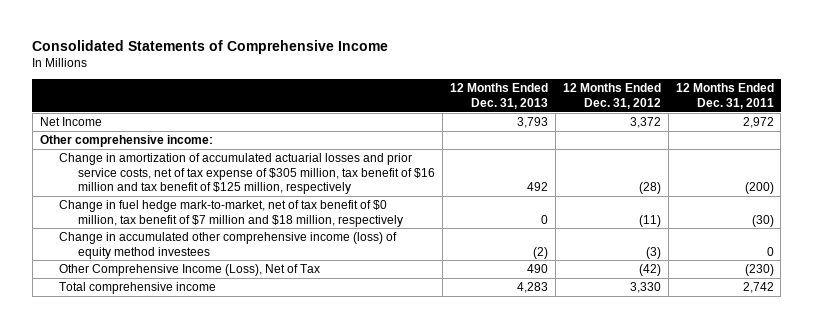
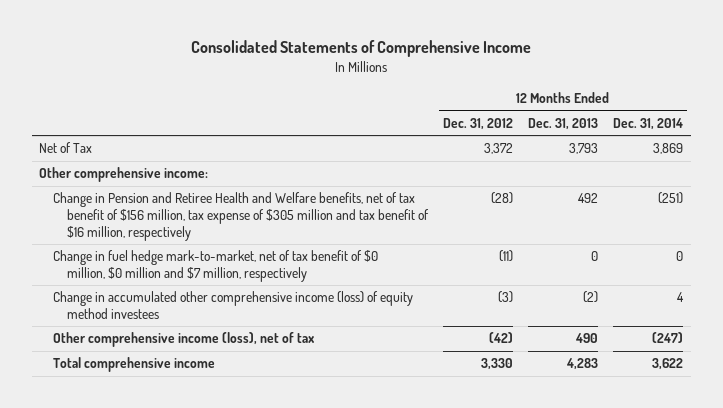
- | 12 Months Ended Dec. 31, 2013 | 12 Months Ended Dec. 31, 2012 | 12 Months Ended Dec. 31, 2011
+ | 12 Months Ended Dec. 31, 2012 | 12 Months Ended Dec. 31, 2013 | 12 Months Ended Dec. 31, 2014
- Net Income | 3,793 | 3,372 | 2,972
+ Net of Tax | 3,372 | 3,793 | 3,869
- Change in amortization of accumulated actuarial losses and prior service costs, net of tax expense of $305 million, tax benefit of $16 million and tax benefit of $125 million, respectively | 492 | (28) | (200)
- Change in fuel hedge mark-to-market, net of tax benefit of $0 million, tax benefit of $7 million and $18 million, respectively | 0 | (11) | (30)
+ Change in Pension and Retiree Health and Welfare benefits, net of tax benefit of $156 million, tax expense of $305 million and tax benefit of $16 million, respectively | (28) | 492 | (251)
+ Change in fuel hedge mark-to-market, net of tax benefit of $0 million, $0 million and $7 million, respectively | (11) | 0 | 0
- Other Comprehensive Income (Loss), Net of Tax | 490 | (42) | (230)
+ Other comprehensive income (loss), net of tax | (42) | 490 | (247)

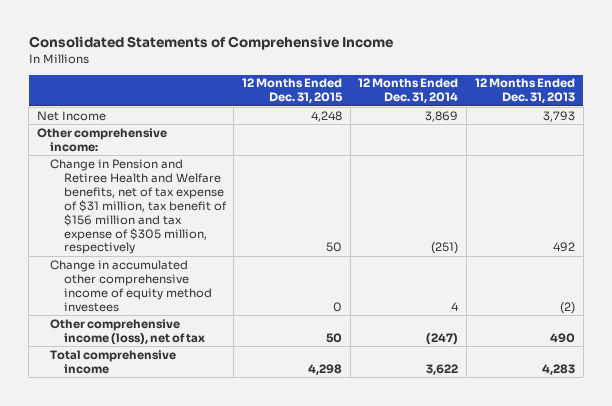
- | 12 Months Ended Dec. 31, 2012 | 12 Months Ended Dec. 31, 2013 | 12 Months Ended Dec. 31, 2014
+ | 12 Months Ended Dec. 31, 2015 | 12 Months Ended Dec. 31, 2014 | 12 Months Ended Dec. 31, 2013
- Net of Tax | 3,372 | 3,793 | 3,869
+ Net Income | 4,248 | 3,869 | 3,793
- Change in Pension and Retiree Health and Welfare benefits, net of tax benefit of $156 million, tax expense of $305 million and tax benefit of $16 million, respectively | (28) | 492 | (251)
- Change in fuel hedge mark-to-market, net of tax benefit of $0 million, $0 million and $7 million, respectively | (11) | 0 | 0
- Change in accumulated other comprehensive income (loss) of equity method investees | (3) | (2) | 4
+ Change in Pension and Retiree Health and Welfare benefits, net of tax expense of $31 million, tax benefit of $156 million and tax expense of $305 million, respectively | 50 | (251) | 492
+ Change in accumulated other comprehensive income of equity method investees | 0 | 4 | (2)

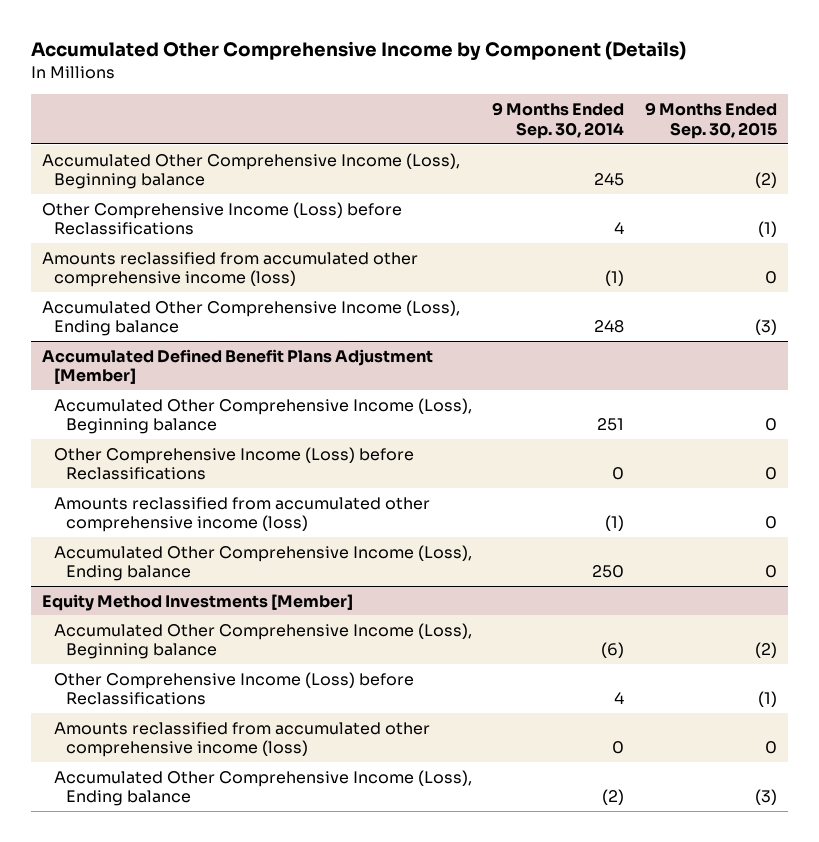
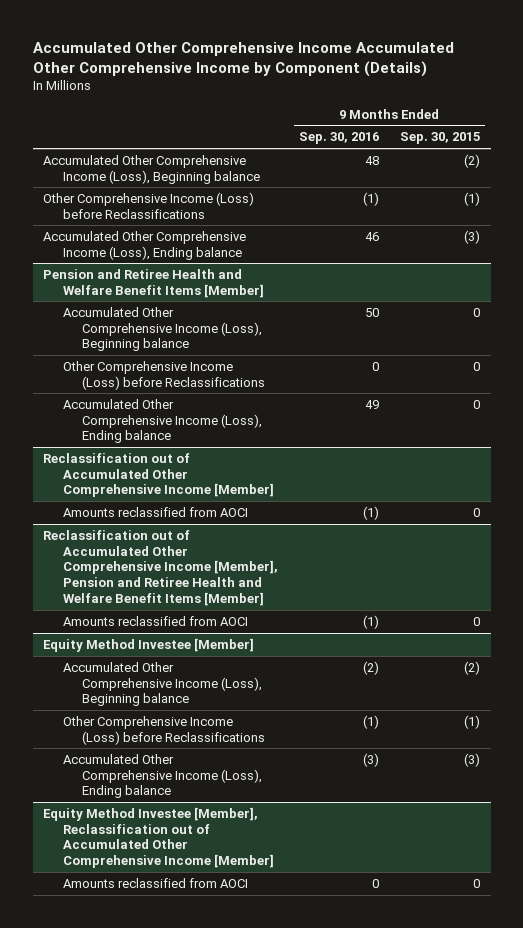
- Accumulated Other Comprehensive Income by Component (Details)
+ Accumulated Other Comprehensive Income Accumulated Other Comprehensive Income by Component (Details)
- | 9 Months Ended Sep. 30, 2014 | 9 Months Ended Sep. 30, 2015
+ | 9 Months Ended Sep. 30, 2016 | 9 Months Ended Sep. 30, 2015
- Amounts reclassified from accumulated other comprehensive income (loss) | (1) | 0
- Accumulated Defined Benefit Plans Adjustment [Member]
+ Pension and Retiree Health and Welfare Benefit Items [Member]
- Amounts reclassified from accumulated other comprehensive income (loss) | (1) | 0
- Equity Method Investments [Member]
+ Reclassification out of Accumulated Other Comprehensive Income [Member]
+ Amounts reclassified from AOCI | (1) | 0
+ Reclassification out of Accumulated Other Comprehensive Income [Member], Pension and Retiree Health and Welfare Benefit Items [Member]
+ Amounts reclassified from AOCI | (1) | 0
+ Equity Method Investee [Member]
- Amounts reclassified from accumulated other comprehensive income (loss) | 0 | 0
+ Equity Method Investee [Member], Reclassification out of Accumulated Other Comprehensive Income [Member]
+ Amounts reclassified from AOCI | 0 | 0

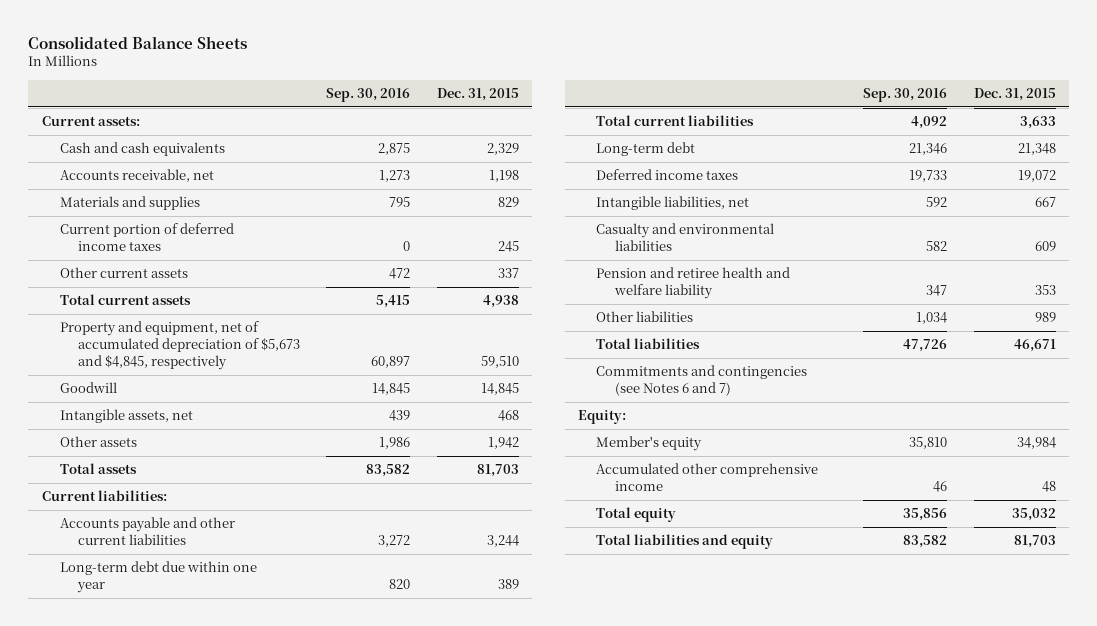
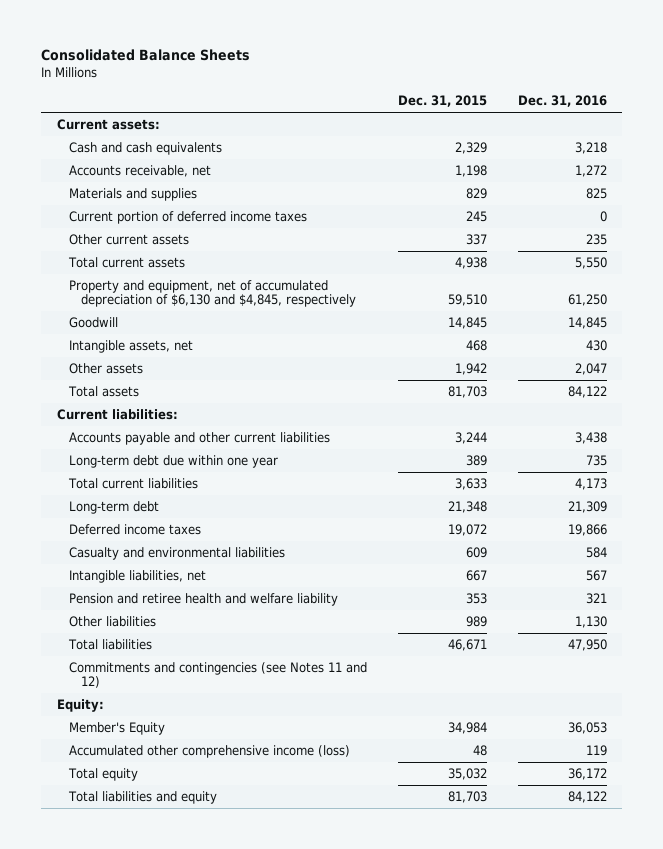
- | Sep. 30, 2016 | Dec. 31, 2015
+ | Dec. 31, 2015 | Dec. 31, 2016
- Property and equipment, net of accumulated depreciation of $5,673 and $4,845, respectively | 60,897 | 59,510
+ Property and equipment, net of accumulated depreciation of $6,130 and $4,845, respectively | 59,510 | 61,250
moved down: Intangible liabilities, net | 667 | 567
- Commitments and contingencies (see Notes 6 and 7)
+ Commitments and contingencies (see Notes 11 and 12)
- Member's equity | 35,810 | 34,984
- Accumulated other comprehensive income | 46 | 48
+ Member's Equity | 34,984 | 36,053
+ Accumulated other comprehensive income (loss) | 48 | 119

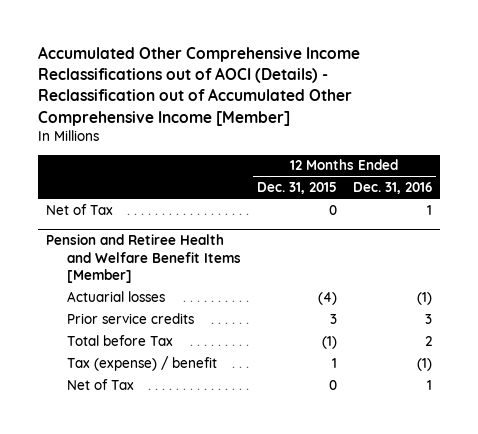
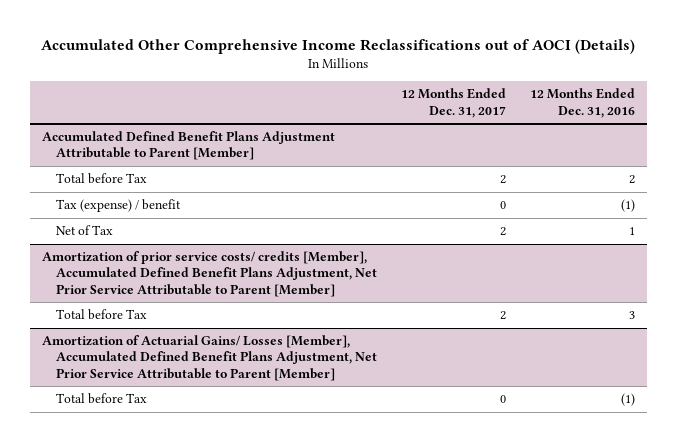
- Accumulated Other Comprehensive Income Reclassifications out of AOCI (Details) - Reclassification out of Accumulated Other Comprehensive Income [Member]
+ Accumulated Other Comprehensive Income Reclassifications out of AOCI (Details)
- | 12 Months Ended Dec. 31, 2015 | 12 Months Ended Dec. 31, 2016
+ | 12 Months Ended Dec. 31, 2017 | 12 Months Ended Dec. 31, 2016
- Net of Tax | 0 | 1
- Pension and Retiree Health and Welfare Benefit Items [Member]
- Actuarial losses | (4) | (1)
- Prior service credits | 3 | 3
+ Accumulated Defined Benefit Plans Adjustment Attributable to Parent [Member]
+ Amortization of prior service costs/ credits [Member], Accumulated Defined Benefit Plans Adjustment, Net Prior Service Attributable to Parent [Member]
+ Total before Tax | 2 | 3
+ Amortization of Actuarial Gains/ Losses [Member], Accumulated Defined Benefit Plans Adjustment, Net Prior Service Attributable to Parent [Member]
+ Total before Tax | 0 | (1)

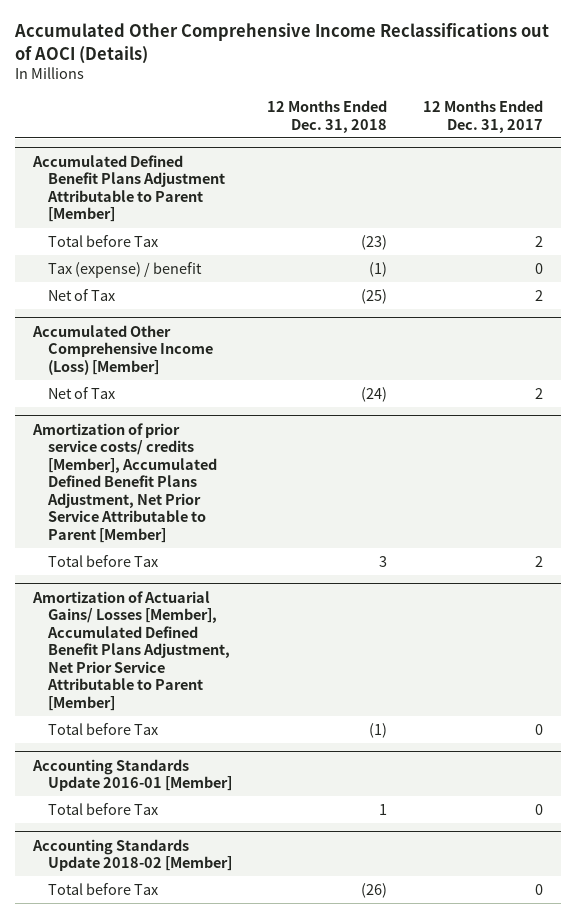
- | 12 Months Ended Dec. 31, 2017 | 12 Months Ended Dec. 31, 2016
+ | 12 Months Ended Dec. 31, 2018 | 12 Months Ended Dec. 31, 2017
+ Accumulated Other Comprehensive Income (Loss) [Member]
+ Net of Tax | (24) | 2
+ Accounting Standards Update 2016-01 [Member]
+ Total before Tax | 1 | 0
+ Accounting Standards Update 2018-02 [Member]
+ Total before Tax | (26) | 0

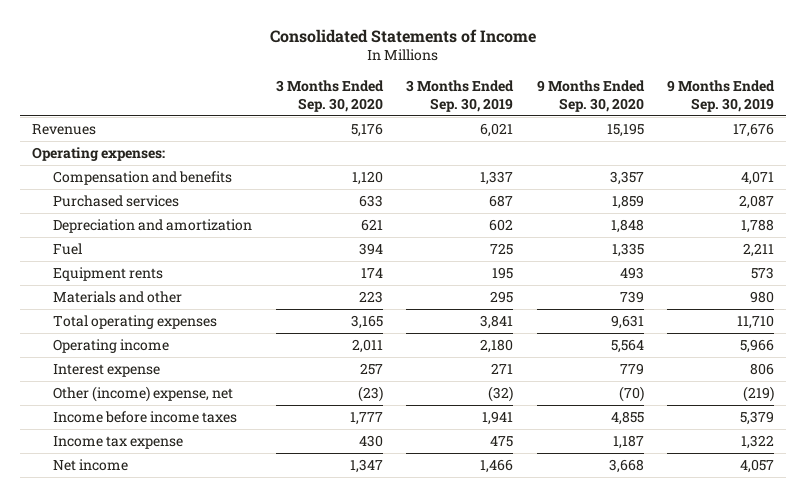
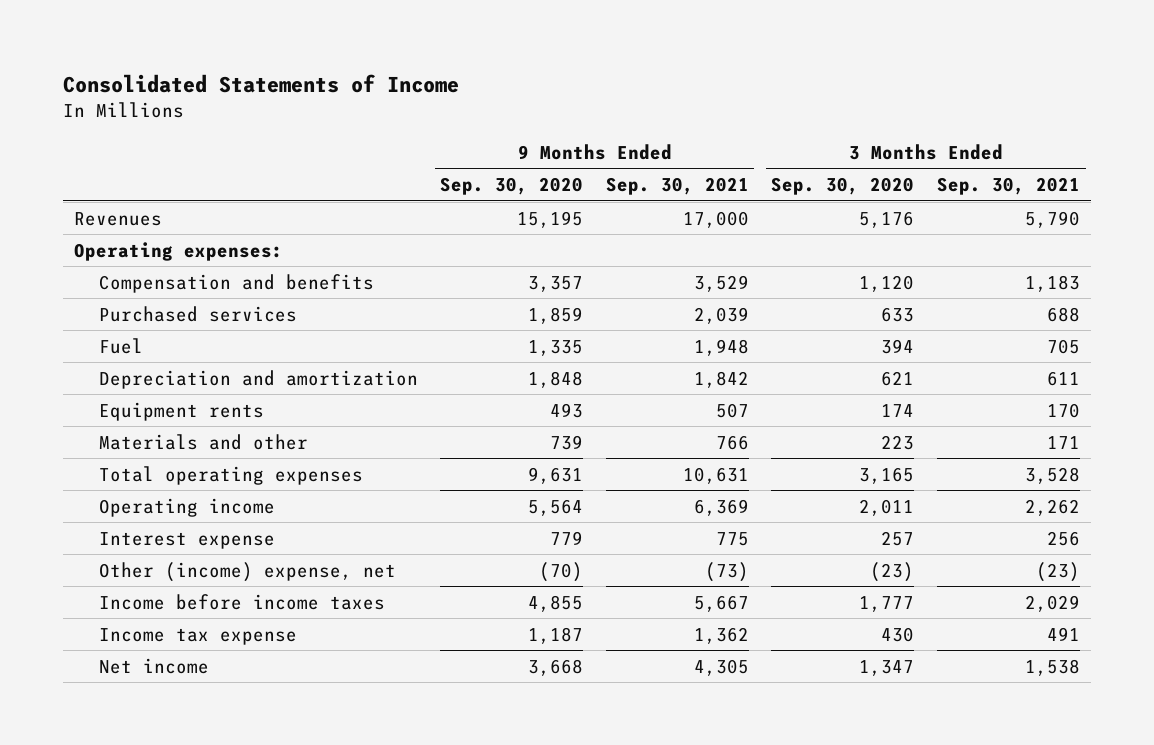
- | 3 Months Ended Sep. 30, 2020 | 3 Months Ended Sep. 30, 2019 | 9 Months Ended Sep. 30, 2020 | 9 Months Ended Sep. 30, 2019
+ | 9 Months Ended Sep. 30, 2020 | 9 Months Ended Sep. 30, 2021 | 3 Months Ended Sep. 30, 2020 | 3 Months Ended Sep. 30, 2021
moved down: Depreciation and amortization | 1,848 | 1,842 | 621 | 611

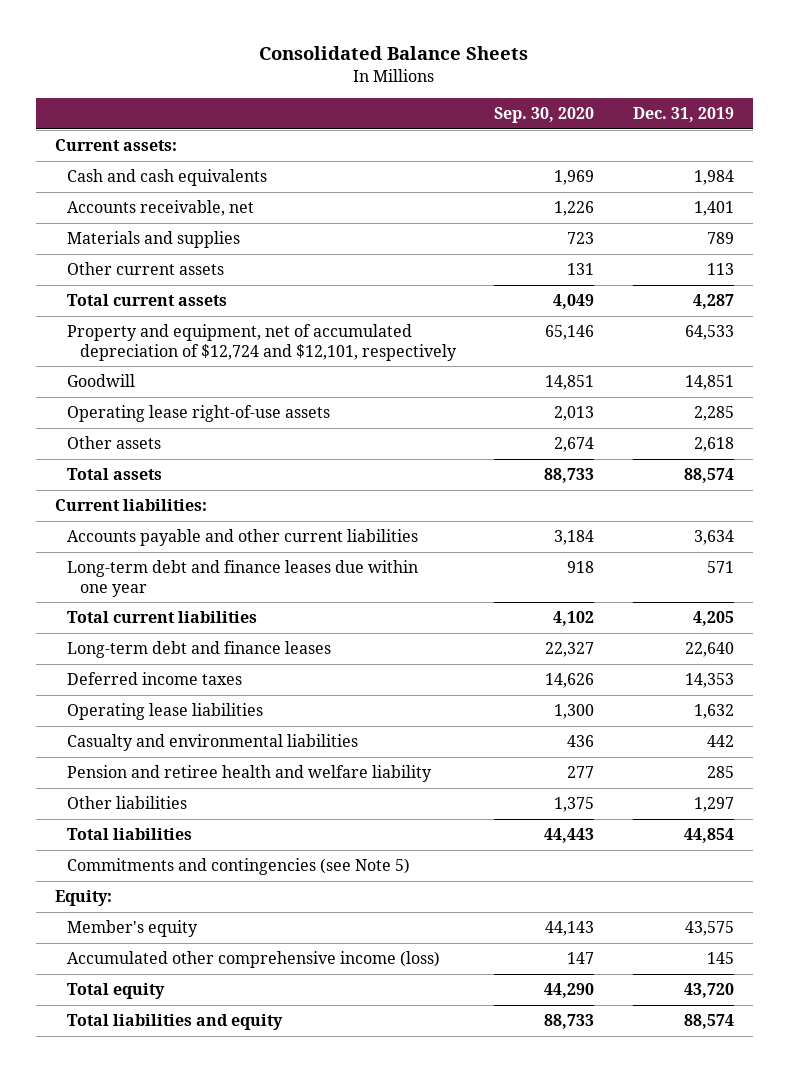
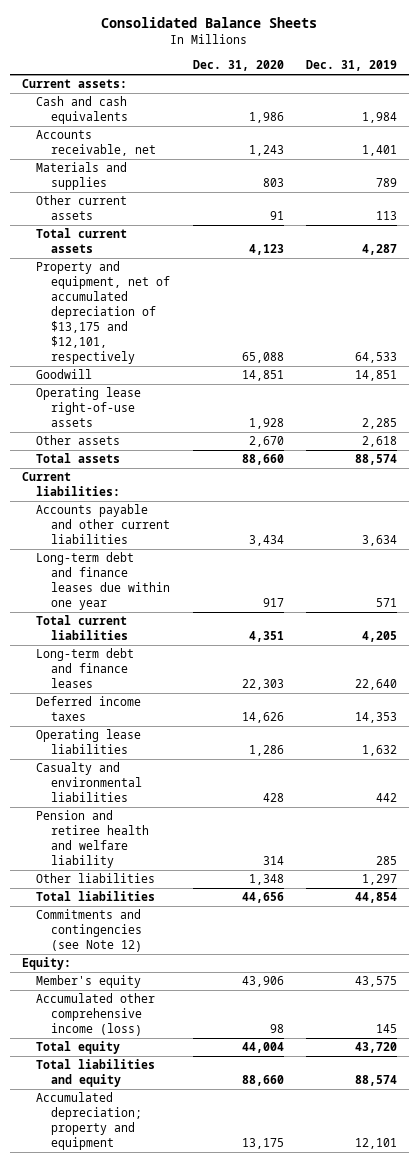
- | Sep. 30, 2020 | Dec. 31, 2019
+ | Dec. 31, 2020 | Dec. 31, 2019
- Property and equipment, net of accumulated depreciation of $12,724 and $12,101, respectively | 65,146 | 64,533
+ Property and equipment, net of accumulated depreciation of $13,175 and $12,101, respectively | 65,088 | 64,533
- Commitments and contingencies (see Note 5)
+ Commitments and contingencies (see Note 12)
+ Accumulated depreciation; property and equipment | 13,175 | 12,101

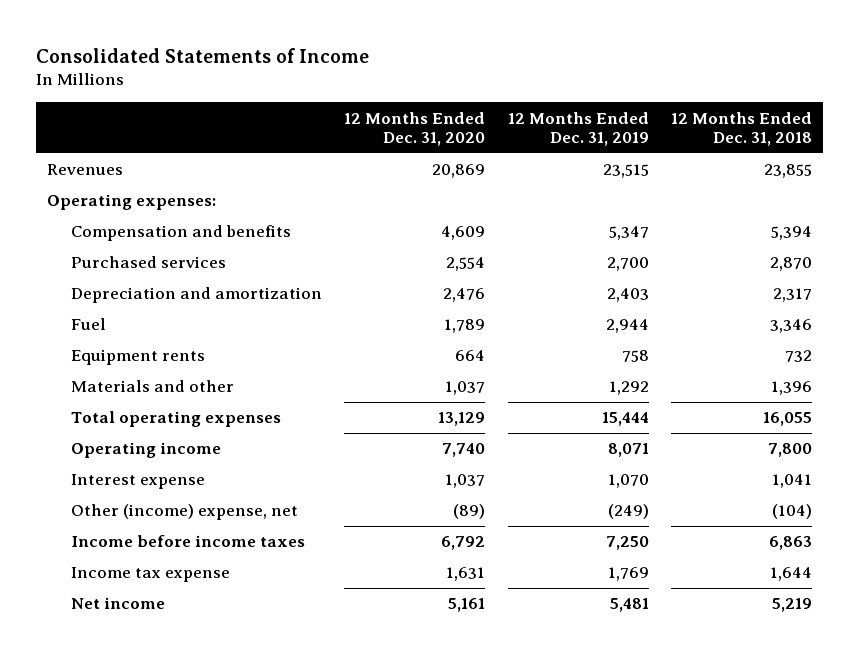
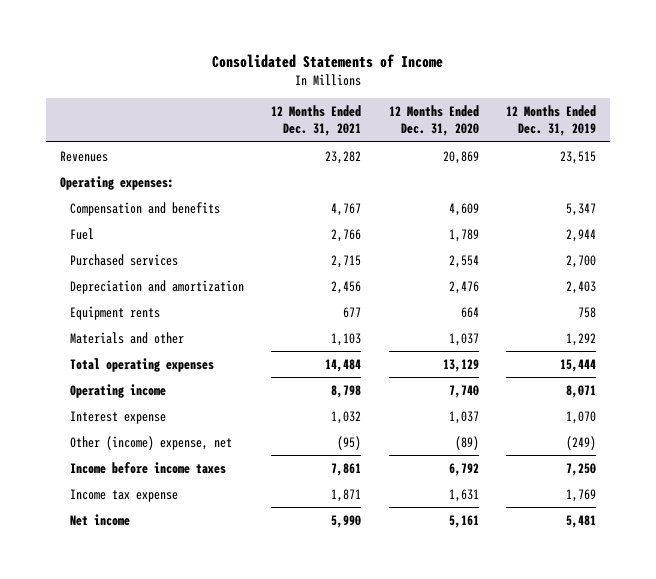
- | 12 Months Ended Dec. 31, 2020 | 12 Months Ended Dec. 31, 2019 | 12 Months Ended Dec. 31, 2018
+ | 12 Months Ended Dec. 31, 2021 | 12 Months Ended Dec. 31, 2020 | 12 Months Ended Dec. 31, 2019
moved up: Fuel | 2,766 | 1,789 | 2,944

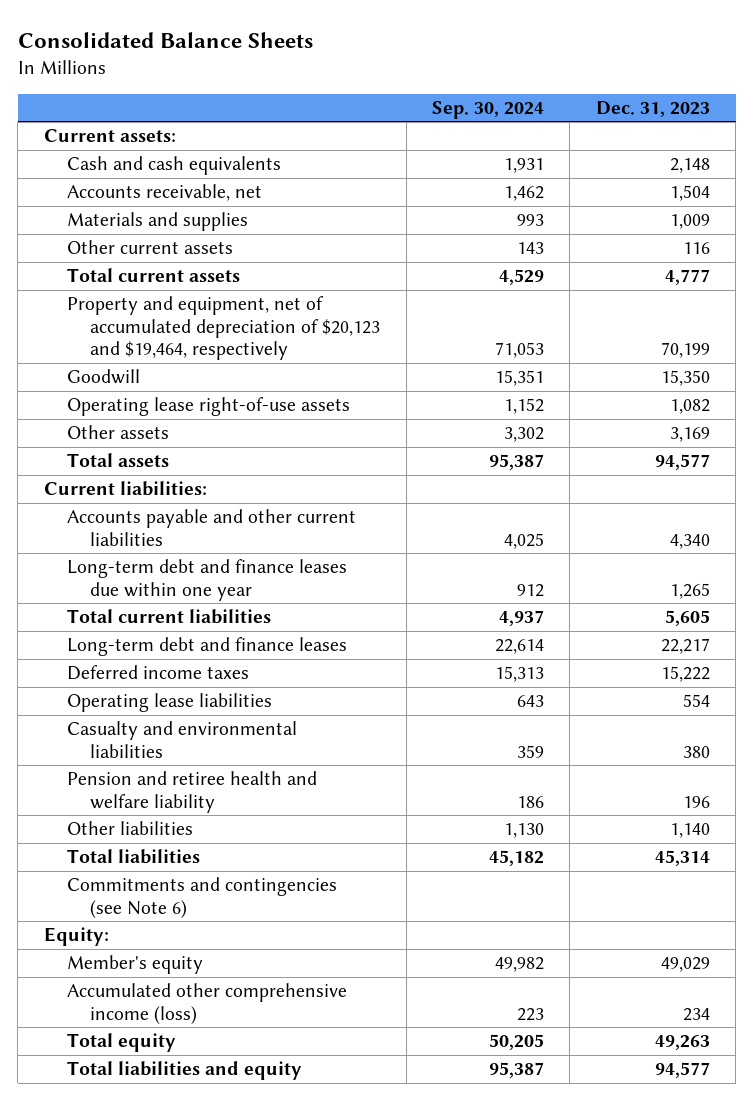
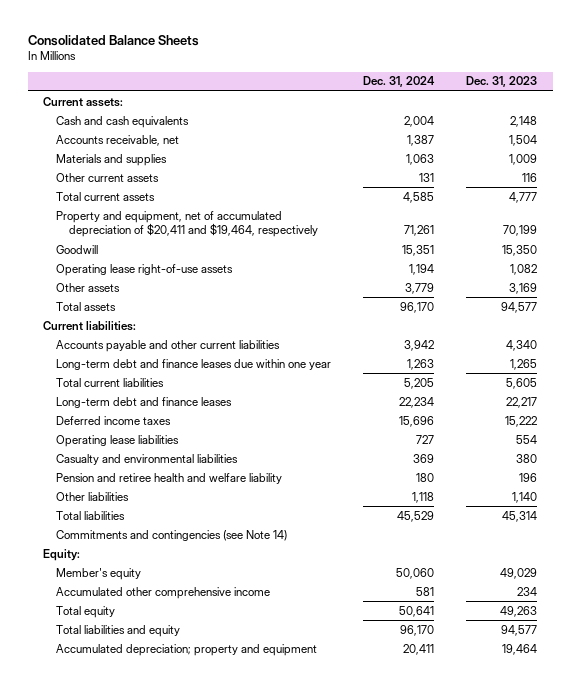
- | Sep. 30, 2024 | Dec. 31, 2023
+ | Dec. 31, 2024 | Dec. 31, 2023
- Property and equipment, net of accumulated depreciation of $20,123 and $19,464, respectively | 71,053 | 70,199
+ Property and equipment, net of accumulated depreciation of $20,411 and $19,464, respectively | 71,261 | 70,199
- Commitments and contingencies (see Note 6)
+ Commitments and contingencies (see Note 14)
- Accumulated other comprehensive income (loss) | 223 | 234
+ Accumulated other comprehensive income | 581 | 234
+ Accumulated depreciation; property and equipment | 20,411 | 19,464

